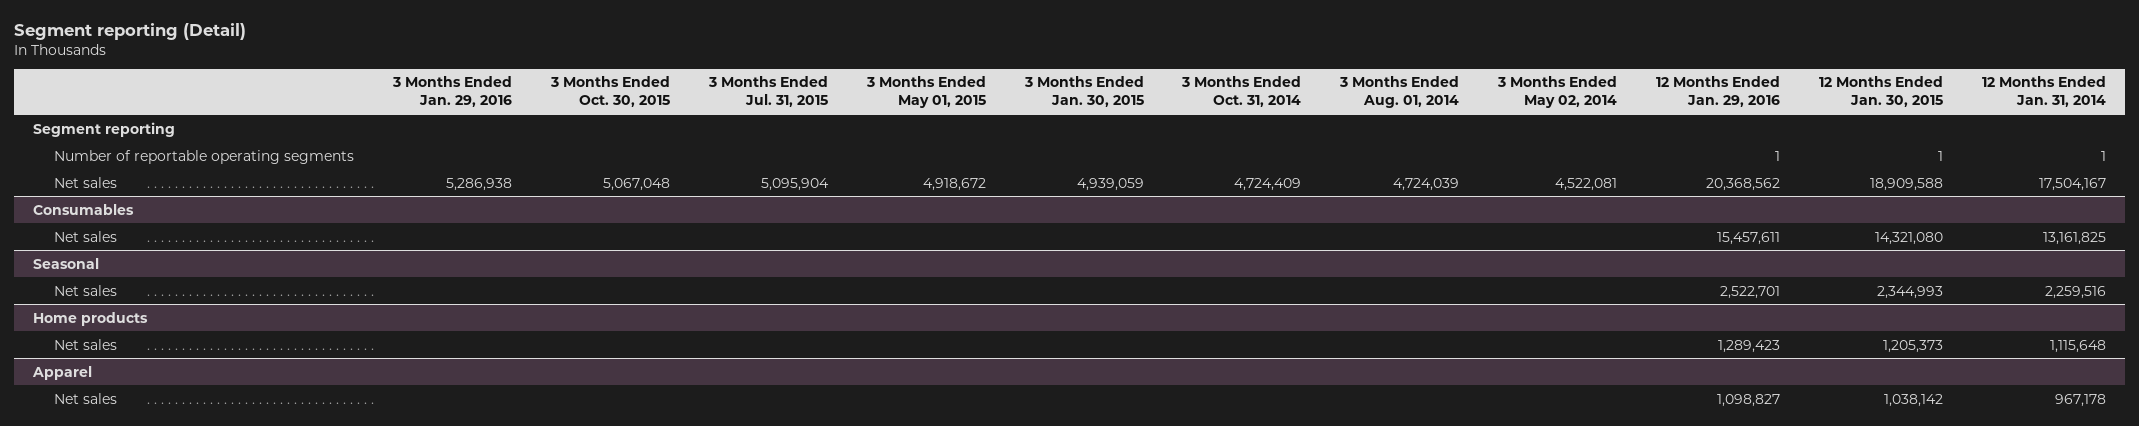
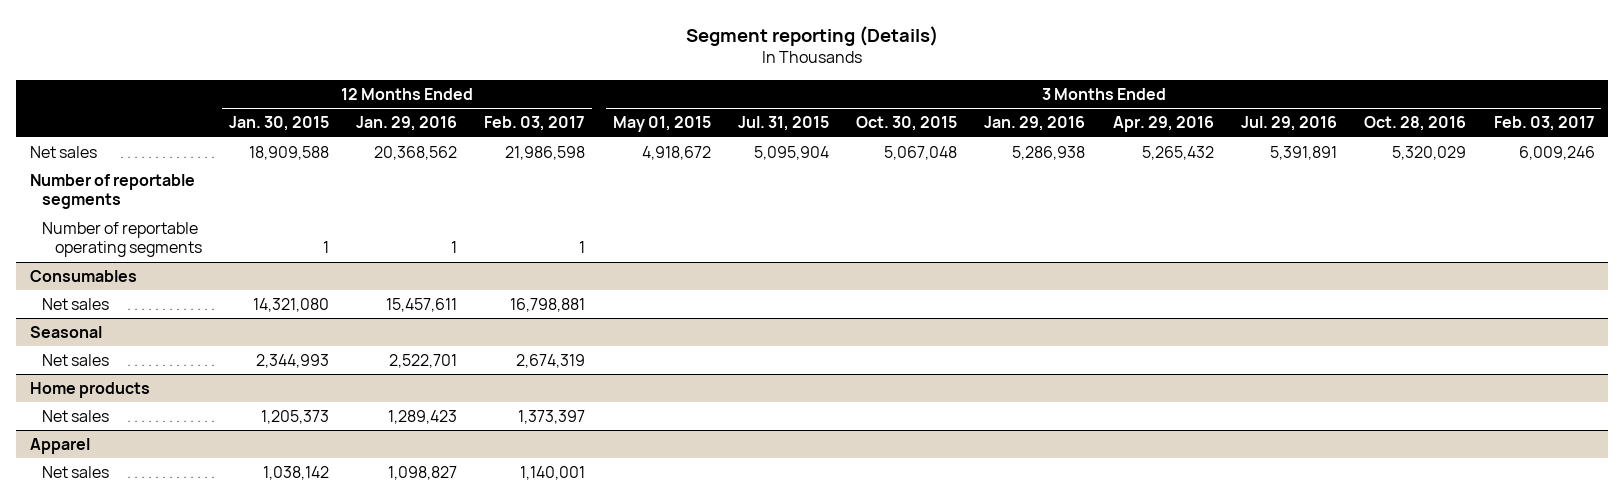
- Segment reporting (Detail)
+ Segment reporting (Details)
- | 3 Months Ended Jan. 29, 2016 | 3 Months Ended Oct. 30, 2015 | 3 Months Ended Jul. 31, 2015 | 3 Months Ended May 01, 2015 | 3 Months Ended Jan. 30, 2015 | 3 Months Ended Oct. 31, 2014 | 3 Months Ended Aug. 01, 2014 | 3 Months Ended May 02, 2014 | 12 Months Ended Jan. 29, 2016 | 12 Months Ended Jan. 30, 2015 | 12 Months Ended Jan. 31, 2014
+ | 12 Months Ended Jan. 30, 2015 | 12 Months Ended Jan. 29, 2016 | 12 Months Ended Feb. 03, 2017 | 3 Months Ended May 01, 2015 | 3 Months Ended Jul. 31, 2015 | 3 Months Ended Oct. 30, 2015 | 3 Months Ended Jan. 29, 2016 | 3 Months Ended Apr. 29, 2016 | 3 Months Ended Jul. 29, 2016 | 3 Months Ended Oct. 28, 2016 | 3 Months Ended Feb. 03, 2017
- Segment reporting
+ Number of reportable segments
moved down: Number of reportable operating segments | 1 | 1 | 1 | | | | | | | |

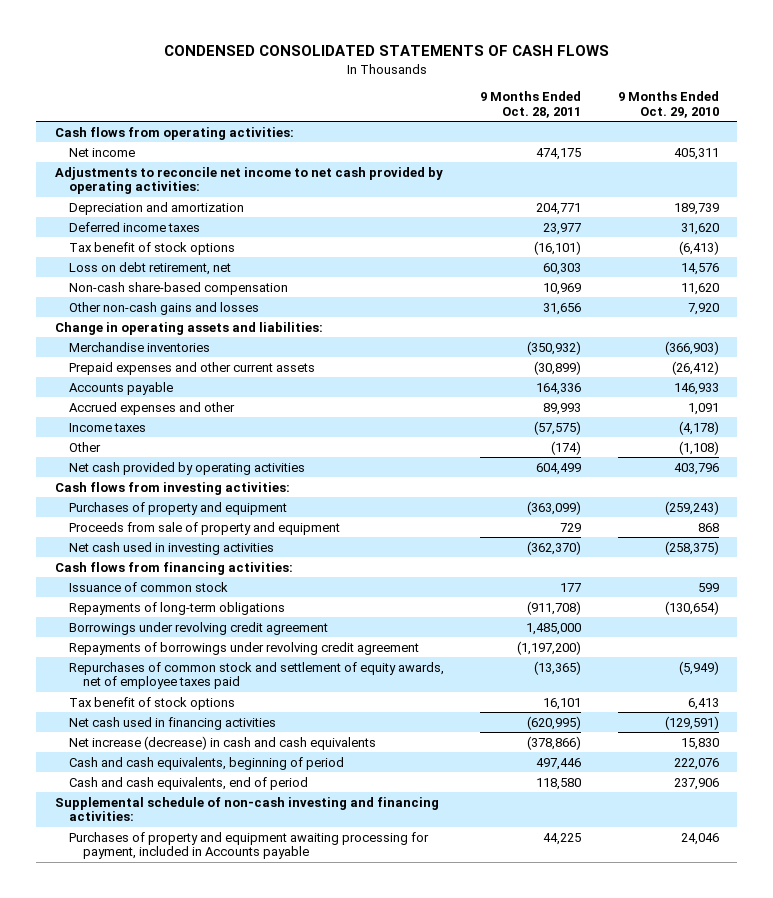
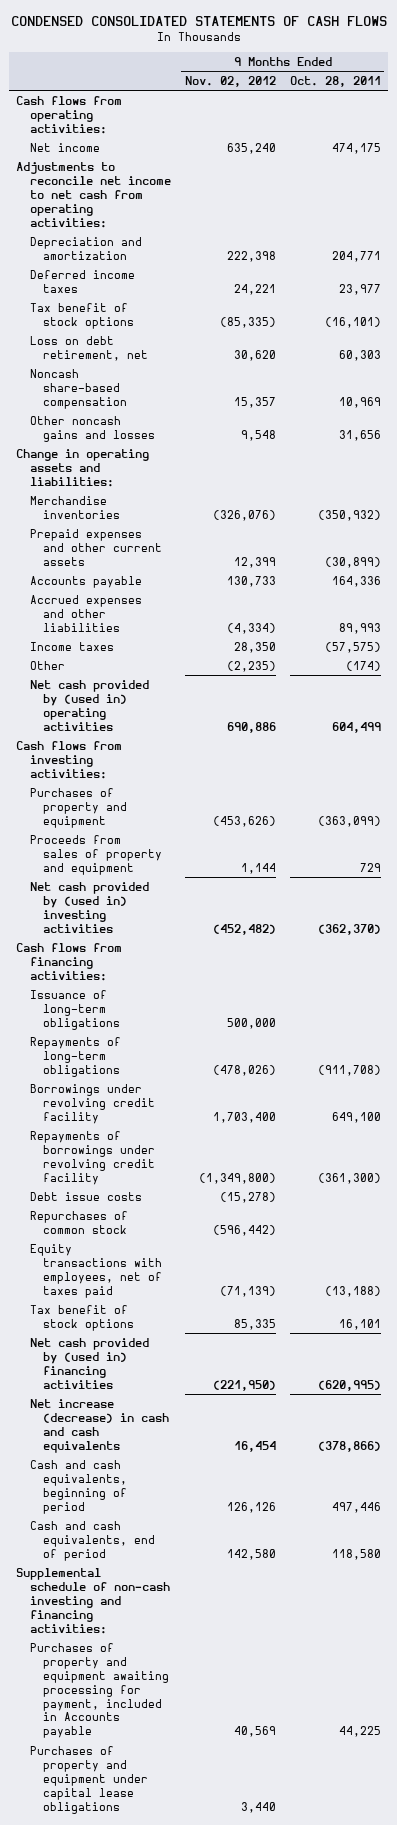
- | 9 Months Ended Oct. 28, 2011 | 9 Months Ended Oct. 29, 2010
+ | 9 Months Ended Nov. 02, 2012 | 9 Months Ended Oct. 28, 2011
- Adjustments to reconcile net income to net cash provided by operating activities:
+ Adjustments to reconcile net income to net cash from operating activities:
- Non-cash share-based compensation | 10,969 | 11,620
- Other non-cash gains and losses | 31,656 | 7,920
+ Noncash share-based compensation | 15,357 | 10,969
+ Other noncash gains and losses | 9,548 | 31,656
- Accrued expenses and other | 89,993 | 1,091
+ Accrued expenses and other liabilities | (4,334) | 89,993
- Net cash provided by operating activities | 604,499 | 403,796
+ Net cash provided by (used in) operating activities | 690,886 | 604,499
- Proceeds from sale of property and equipment | 729 | 868
- Net cash used in investing activities | (362,370) | (258,375)
+ Proceeds from sales of property and equipment | 1,144 | 729
+ Net cash provided by (used in) investing activities | (452,482) | (362,370)
- Issuance of common stock | 177 | 599
+ Issuance of long-term obligations | 500,000 |
- Borrowings under revolving credit agreement | 1,485,000 |
- Repayments of borrowings under revolving credit agreement | (1,197,200) |
- Repurchases of common stock and settlement of equity awards, net of employee taxes paid | (13,365) | (5,949)
+ Borrowings under revolving credit facility | 1,703,400 | 649,100
+ Repayments of borrowings under revolving credit facility | (1,349,800) | (361,300)
+ Debt issue costs | (15,278) |
+ Repurchases of common stock | (596,442) |
+ Equity transactions with employees, net of taxes paid | (71,139) | (13,188)
- Net cash used in financing activities | (620,995) | (129,591)
+ Net cash provided by (used in) financing activities | (221,950) | (620,995)
+ Purchases of property and equipment under capital lease obligations | 3,440 |

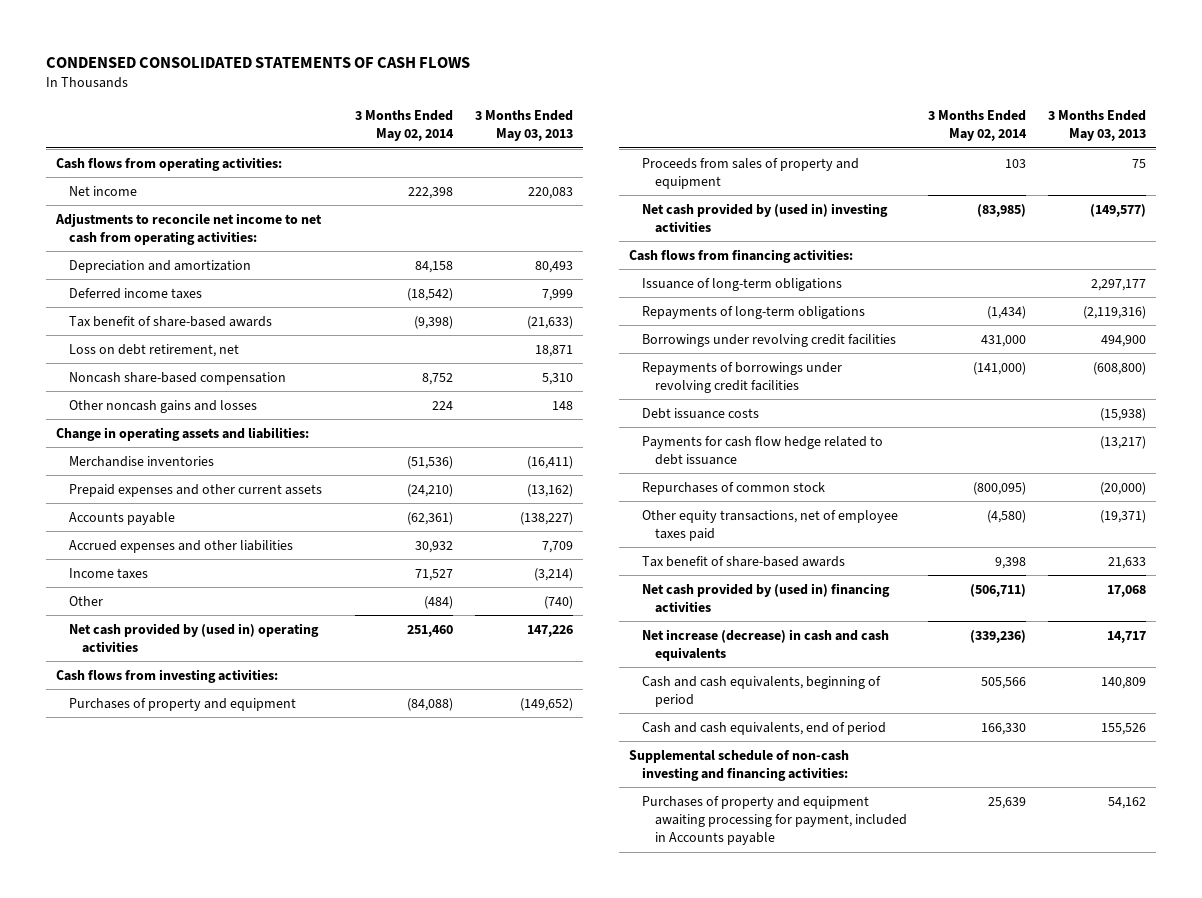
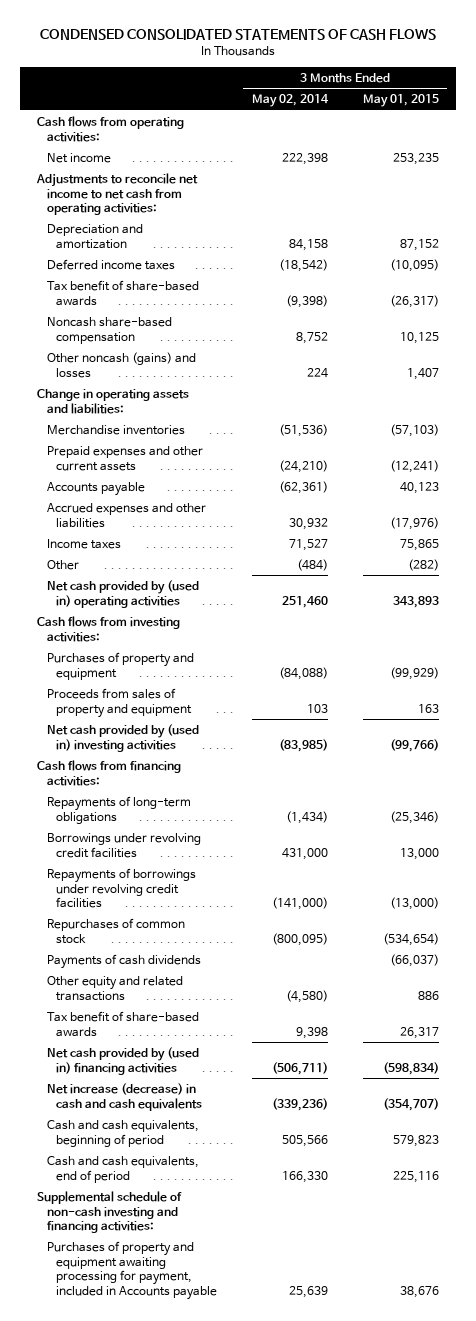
- | 3 Months Ended May 02, 2014 | 3 Months Ended May 03, 2013
+ | 3 Months Ended May 02, 2014 | 3 Months Ended May 01, 2015
- Loss on debt retirement, net | | 18,871
- Other noncash gains and losses | 224 | 148
+ Other noncash (gains) and losses | 224 | 1,407
- Issuance of long-term obligations | | 2,297,177
- Debt issuance costs | | (15,938)
- Payments for cash flow hedge related to debt issuance | | (13,217)
- Other equity transactions, net of employee taxes paid | (4,580) | (19,371)
+ Payments of cash dividends | | (66,037)
+ Other equity and related transactions | (4,580) | 886

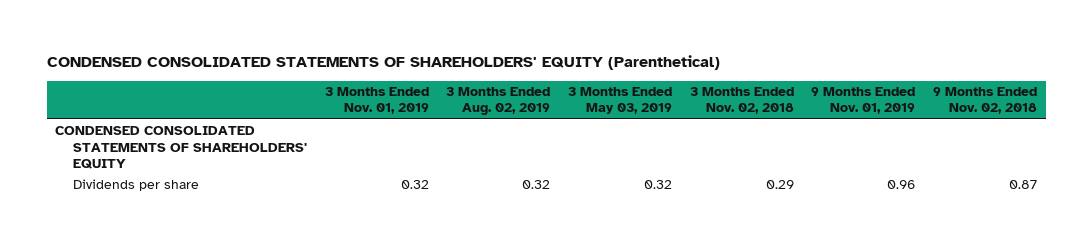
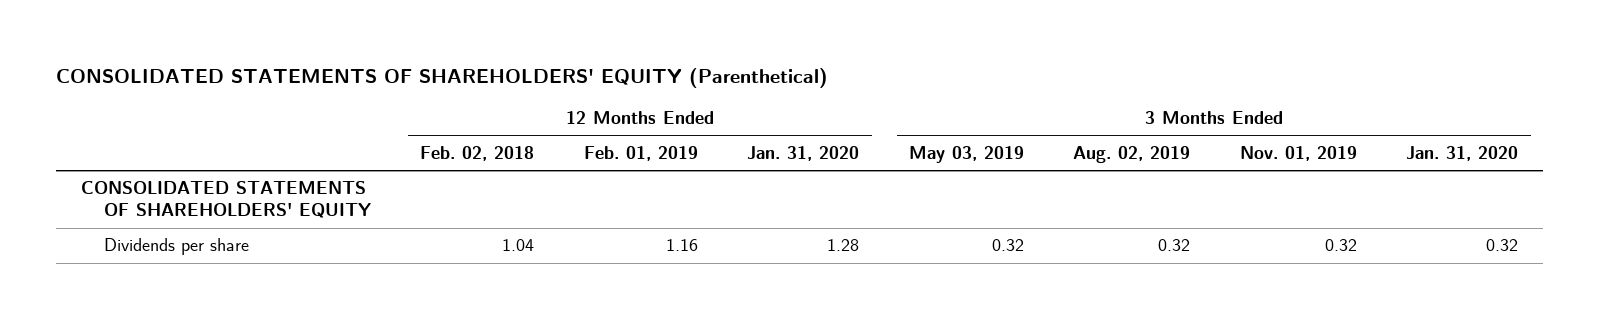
- CONDENSED CONSOLIDATED STATEMENTS OF SHAREHOLDERS' EQUITY (Parenthetical)
+ CONSOLIDATED STATEMENTS OF SHAREHOLDERS' EQUITY (Parenthetical)
- | 3 Months Ended Nov. 01, 2019 | 3 Months Ended Aug. 02, 2019 | 3 Months Ended May 03, 2019 | 3 Months Ended Nov. 02, 2018 | 9 Months Ended Nov. 01, 2019 | 9 Months Ended Nov. 02, 2018
+ | 12 Months Ended Feb. 02, 2018 | 12 Months Ended Feb. 01, 2019 | 12 Months Ended Jan. 31, 2020 | 3 Months Ended May 03, 2019 | 3 Months Ended Aug. 02, 2019 | 3 Months Ended Nov. 01, 2019 | 3 Months Ended Jan. 31, 2020
- CONDENSED CONSOLIDATED STATEMENTS OF SHAREHOLDERS' EQUITY
+ CONSOLIDATED STATEMENTS OF SHAREHOLDERS' EQUITY

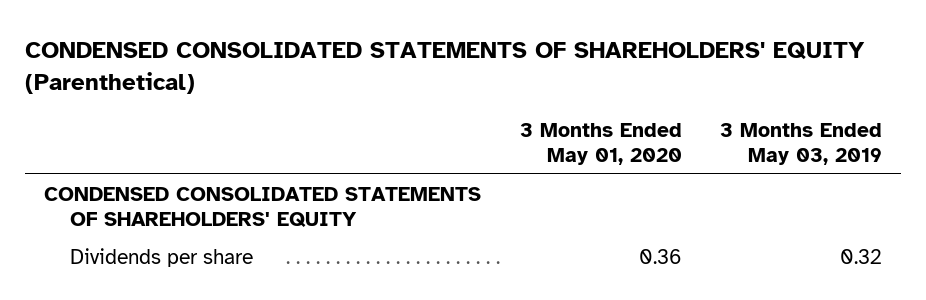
- CONSOLIDATED STATEMENTS OF SHAREHOLDERS' EQUITY (Parenthetical)
+ CONDENSED CONSOLIDATED STATEMENTS OF SHAREHOLDERS' EQUITY (Parenthetical)
- | 12 Months Ended Feb. 02, 2018 | 12 Months Ended Feb. 01, 2019 | 12 Months Ended Jan. 31, 2020 | 3 Months Ended May 03, 2019 | 3 Months Ended Aug. 02, 2019 | 3 Months Ended Nov. 01, 2019 | 3 Months Ended Jan. 31, 2020
+ | 3 Months Ended May 01, 2020 | 3 Months Ended May 03, 2019
- CONSOLIDATED STATEMENTS OF SHAREHOLDERS' EQUITY
+ CONDENSED CONSOLIDATED STATEMENTS OF SHAREHOLDERS' EQUITY

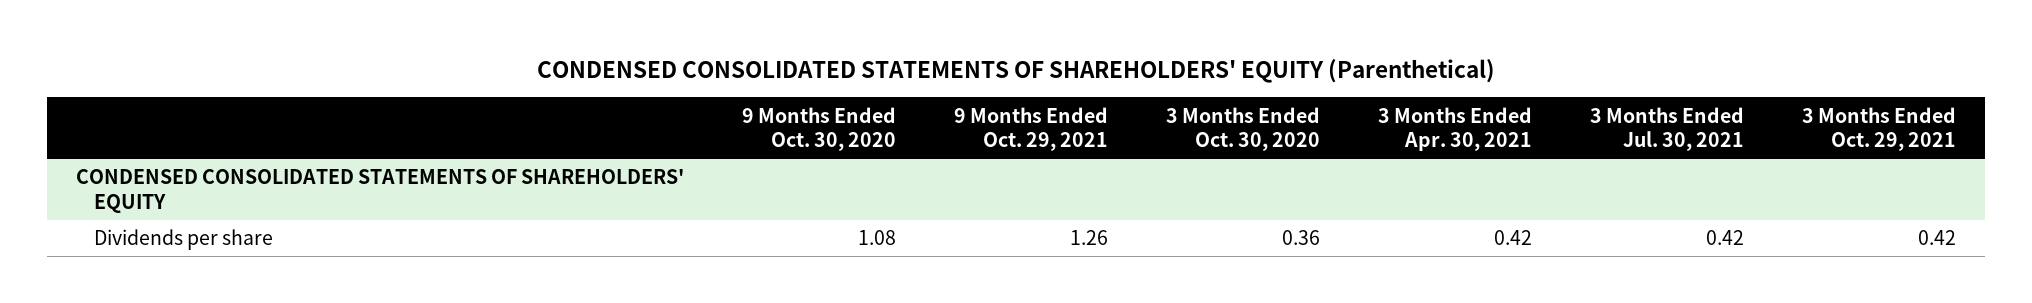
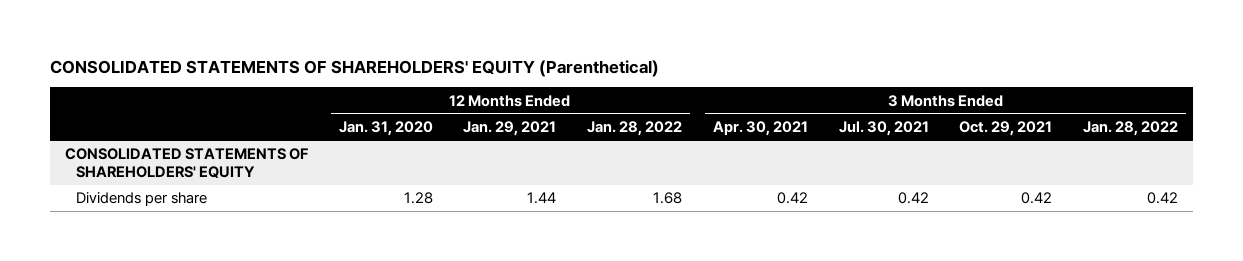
- CONDENSED CONSOLIDATED STATEMENTS OF SHAREHOLDERS' EQUITY (Parenthetical)
+ CONSOLIDATED STATEMENTS OF SHAREHOLDERS' EQUITY (Parenthetical)
- | 9 Months Ended Oct. 30, 2020 | 9 Months Ended Oct. 29, 2021 | 3 Months Ended Oct. 30, 2020 | 3 Months Ended Apr. 30, 2021 | 3 Months Ended Jul. 30, 2021 | 3 Months Ended Oct. 29, 2021
+ | 12 Months Ended Jan. 31, 2020 | 12 Months Ended Jan. 29, 2021 | 12 Months Ended Jan. 28, 2022 | 3 Months Ended Apr. 30, 2021 | 3 Months Ended Jul. 30, 2021 | 3 Months Ended Oct. 29, 2021 | 3 Months Ended Jan. 28, 2022
- CONDENSED CONSOLIDATED STATEMENTS OF SHAREHOLDERS' EQUITY
+ CONSOLIDATED STATEMENTS OF SHAREHOLDERS' EQUITY

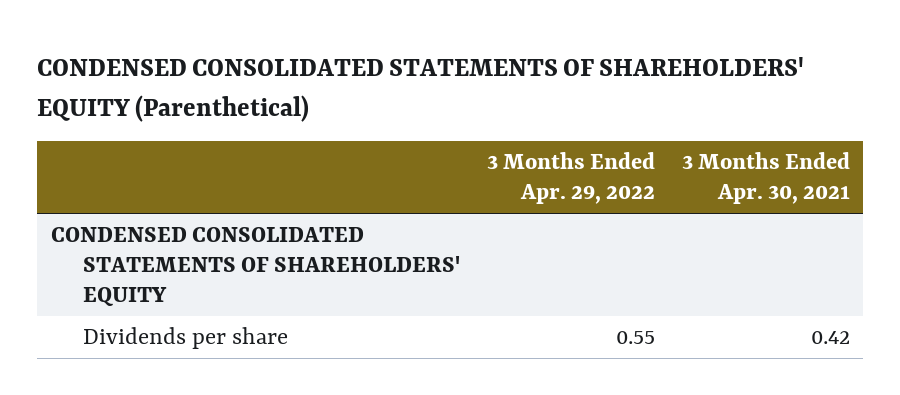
- CONSOLIDATED STATEMENTS OF SHAREHOLDERS' EQUITY (Parenthetical)
+ CONDENSED CONSOLIDATED STATEMENTS OF SHAREHOLDERS' EQUITY (Parenthetical)
- | 12 Months Ended Jan. 31, 2020 | 12 Months Ended Jan. 29, 2021 | 12 Months Ended Jan. 28, 2022 | 3 Months Ended Apr. 30, 2021 | 3 Months Ended Jul. 30, 2021 | 3 Months Ended Oct. 29, 2021 | 3 Months Ended Jan. 28, 2022
+ | 3 Months Ended Apr. 29, 2022 | 3 Months Ended Apr. 30, 2021
- CONSOLIDATED STATEMENTS OF SHAREHOLDERS' EQUITY
+ CONDENSED CONSOLIDATED STATEMENTS OF SHAREHOLDERS' EQUITY

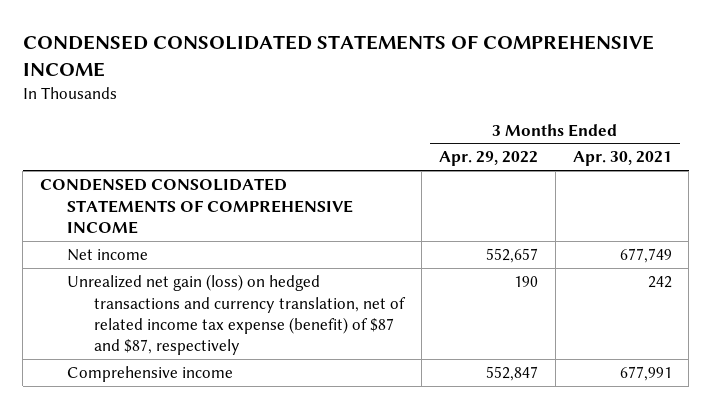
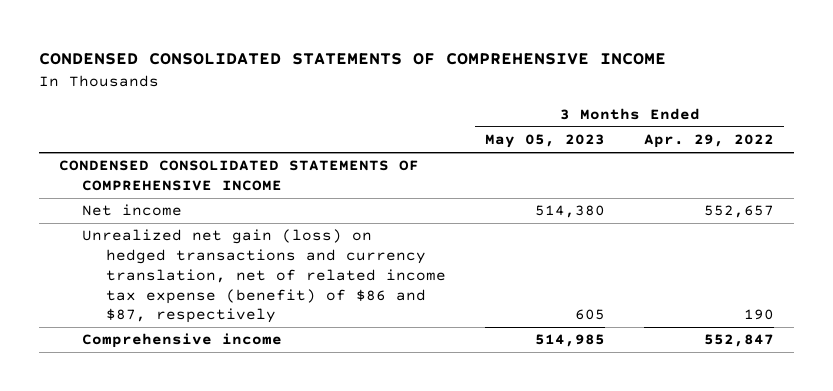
- | 3 Months Ended Apr. 29, 2022 | 3 Months Ended Apr. 30, 2021
+ | 3 Months Ended May 05, 2023 | 3 Months Ended Apr. 29, 2022
- Unrealized net gain (loss) on hedged transactions and currency translation, net of related income tax expense (benefit) of $87 and $87, respectively | 190 | 242
+ Unrealized net gain (loss) on hedged transactions and currency translation, net of related income tax expense (benefit) of $86 and $87, respectively | 605 | 190

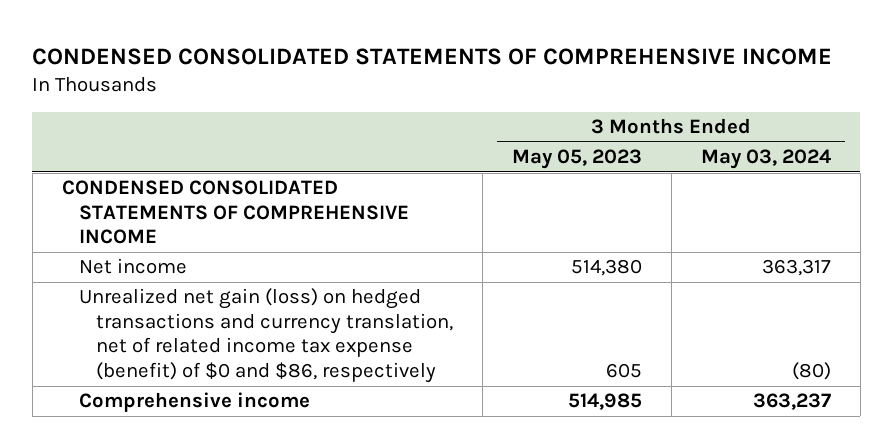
- | 3 Months Ended May 05, 2023 | 3 Months Ended Apr. 29, 2022
+ | 3 Months Ended May 05, 2023 | 3 Months Ended May 03, 2024
- Unrealized net gain (loss) on hedged transactions and currency translation, net of related income tax expense (benefit) of $86 and $87, respectively | 605 | 190
+ Unrealized net gain (loss) on hedged transactions and currency translation, net of related income tax expense (benefit) of $0 and $86, respectively | 605 | (80)

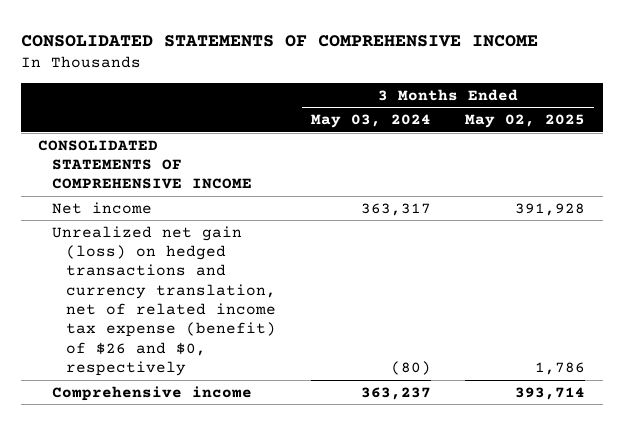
- CONDENSED CONSOLIDATED STATEMENTS OF COMPREHENSIVE INCOME
+ CONSOLIDATED STATEMENTS OF COMPREHENSIVE INCOME
- | 3 Months Ended May 05, 2023 | 3 Months Ended May 03, 2024
+ | 3 Months Ended May 03, 2024 | 3 Months Ended May 02, 2025
- CONDENSED CONSOLIDATED STATEMENTS OF COMPREHENSIVE INCOME
+ CONSOLIDATED STATEMENTS OF COMPREHENSIVE INCOME
- Unrealized net gain (loss) on hedged transactions and currency translation, net of related income tax expense (benefit) of $0 and $86, respectively | 605 | (80)
+ Unrealized net gain (loss) on hedged transactions and currency translation, net of related income tax expense (benefit) of $26 and $0, respectively | (80) | 1,786

